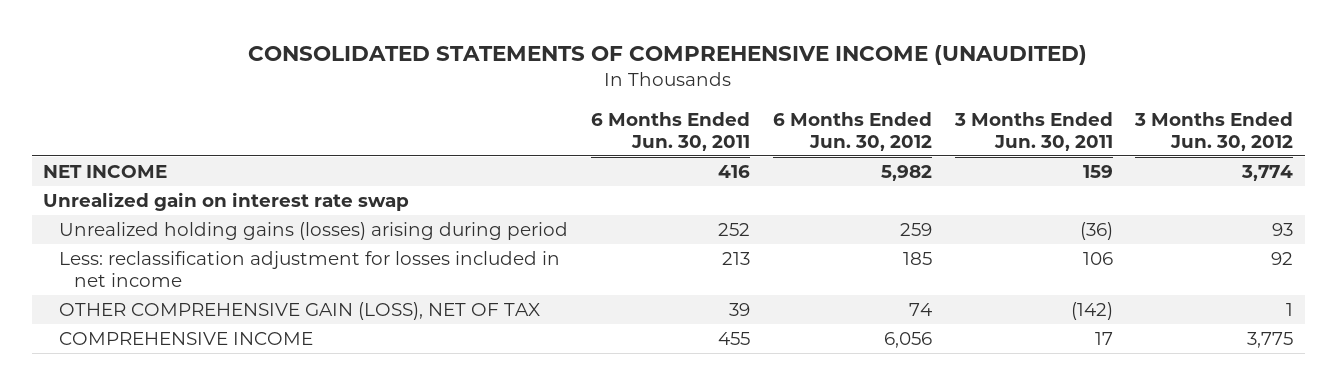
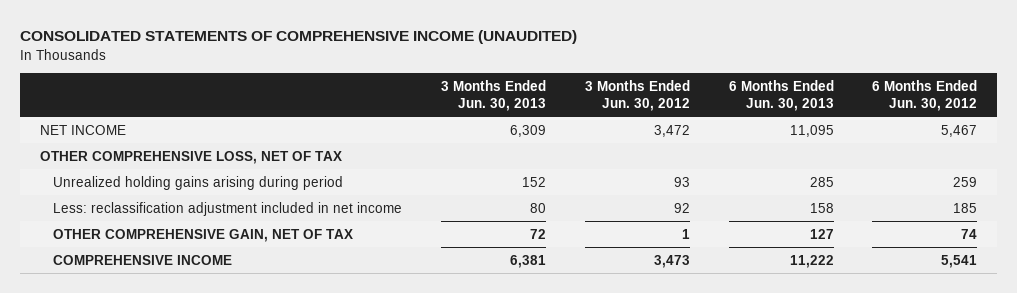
- | 6 Months Ended Jun. 30, 2011 | 6 Months Ended Jun. 30, 2012 | 3 Months Ended Jun. 30, 2011 | 3 Months Ended Jun. 30, 2012
+ | 3 Months Ended Jun. 30, 2013 | 3 Months Ended Jun. 30, 2012 | 6 Months Ended Jun. 30, 2013 | 6 Months Ended Jun. 30, 2012
- NET INCOME | 416 | 5,982 | 159 | 3,774
- Unrealized gain on interest rate swap
- Unrealized holding gains (losses) arising during period | 252 | 259 | (36) | 93
- Less: reclassification adjustment for losses included in net income | 213 | 185 | 106 | 92
- OTHER COMPREHENSIVE GAIN (LOSS), NET OF TAX | 39 | 74 | (142) | 1
- COMPREHENSIVE INCOME | 455 | 6,056 | 17 | 3,775
+ NET INCOME | 6,309 | 3,472 | 11,095 | 5,467
+ OTHER COMPREHENSIVE LOSS, NET OF TAX
+ Unrealized holding gains arising during period | 152 | 93 | 285 | 259
+ Less: reclassification adjustment included in net income | 80 | 92 | 158 | 185
+ OTHER COMPREHENSIVE GAIN, NET OF TAX | 72 | 1 | 127 | 74
+ COMPREHENSIVE INCOME | 6,381 | 3,473 | 11,222 | 5,541

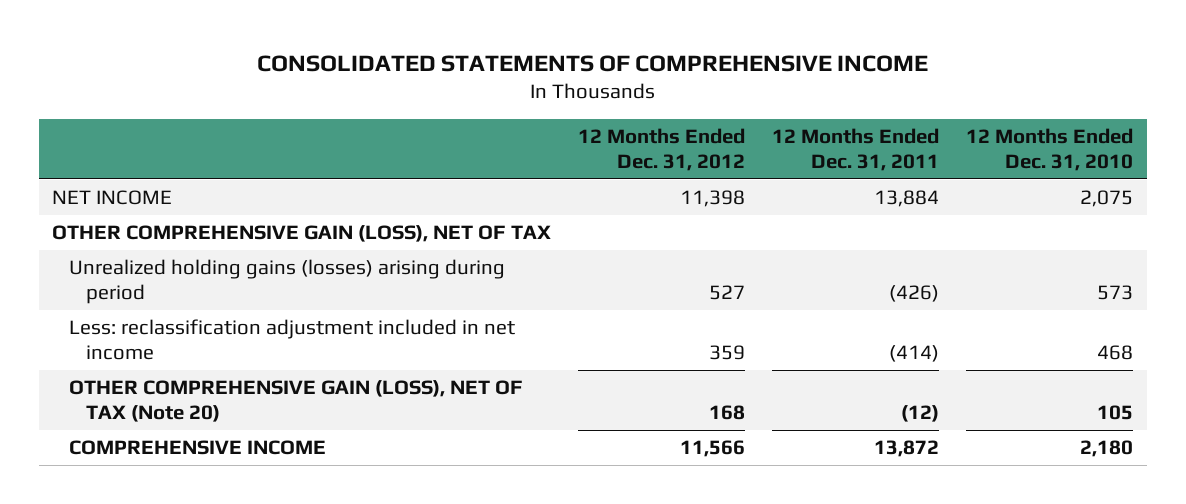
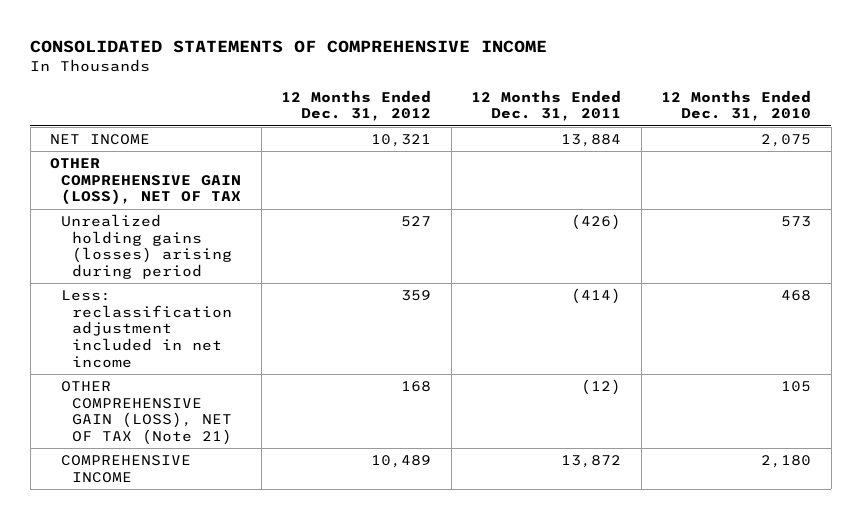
- NET INCOME | 11,398 | 13,884 | 2,075
+ NET INCOME | 10,321 | 13,884 | 2,075
- OTHER COMPREHENSIVE GAIN (LOSS), NET OF TAX (Note 20) | 168 | (12) | 105
- COMPREHENSIVE INCOME | 11,566 | 13,872 | 2,180
+ OTHER COMPREHENSIVE GAIN (LOSS), NET OF TAX (Note 21) | 168 | (12) | 105
+ COMPREHENSIVE INCOME | 10,489 | 13,872 | 2,180

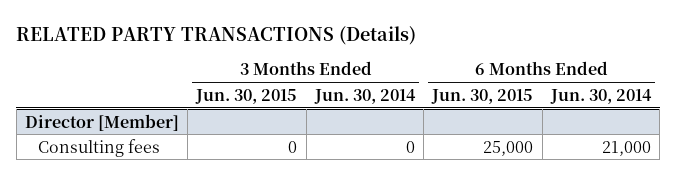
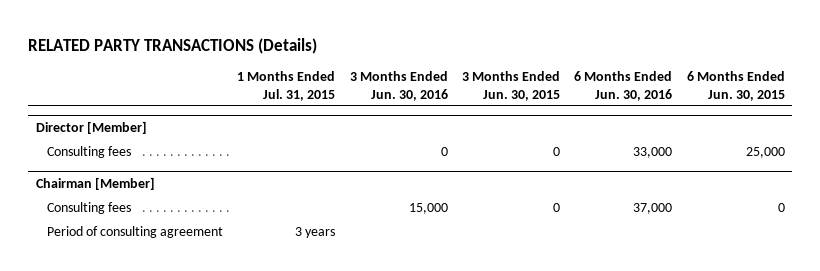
- | 3 Months Ended Jun. 30, 2015 | 3 Months Ended Jun. 30, 2014 | 6 Months Ended Jun. 30, 2015 | 6 Months Ended Jun. 30, 2014
+ | 1 Months Ended Jul. 31, 2015 | 3 Months Ended Jun. 30, 2016 | 3 Months Ended Jun. 30, 2015 | 6 Months Ended Jun. 30, 2016 | 6 Months Ended Jun. 30, 2015
+ Chairman [Member]
+ Consulting fees | | 15,000 | 0 | 37,000 | 0
+ Period of consulting agreement | 3 years | | | |

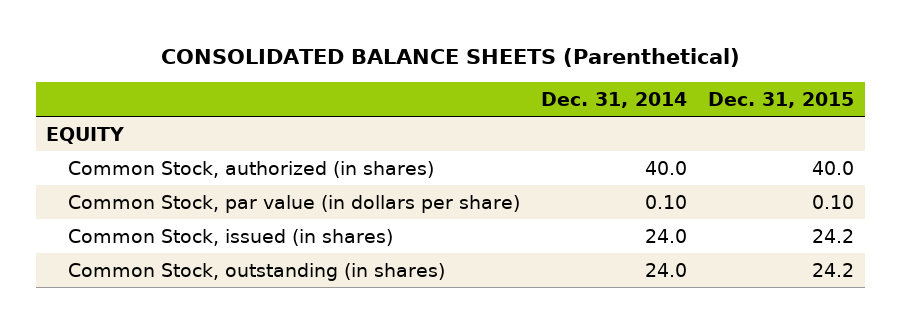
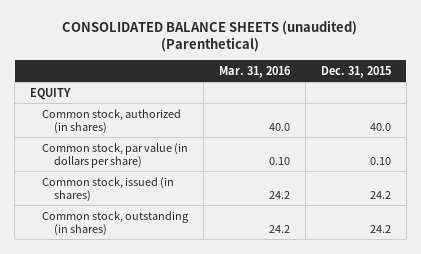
- CONSOLIDATED BALANCE SHEETS (Parenthetical)
+ CONSOLIDATED BALANCE SHEETS (unaudited) (Parenthetical)
- | Dec. 31, 2014 | Dec. 31, 2015
+ | Mar. 31, 2016 | Dec. 31, 2015
- Common Stock, authorized (in shares) | 40.0 | 40.0
- Common Stock, par value (in dollars per share) | 0.10 | 0.10
- Common Stock, issued (in shares) | 24.0 | 24.2
- Common Stock, outstanding (in shares) | 24.0 | 24.2
+ Common stock, authorized (in shares) | 40.0 | 40.0
+ Common stock, par value (in dollars per share) | 0.10 | 0.10
+ Common stock, issued (in shares) | 24.2 | 24.2
+ Common stock, outstanding (in shares) | 24.2 | 24.2

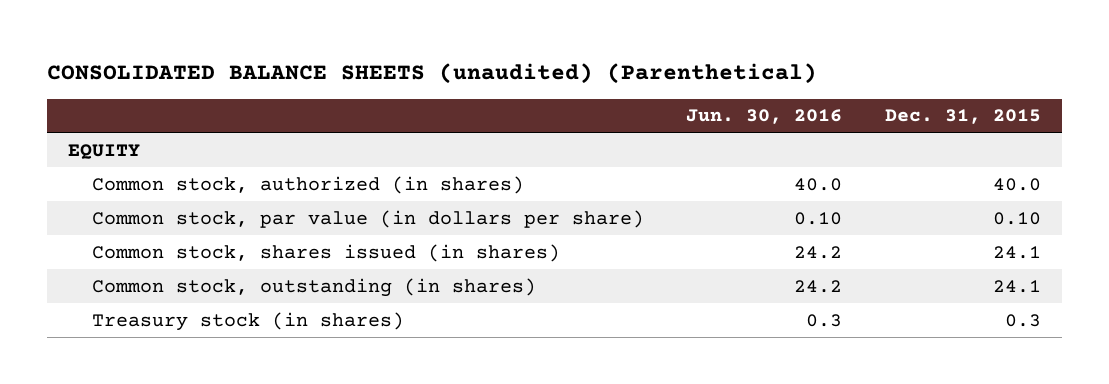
- | Mar. 31, 2016 | Dec. 31, 2015
+ | Jun. 30, 2016 | Dec. 31, 2015
- Common stock, issued (in shares) | 24.2 | 24.2
- Common stock, outstanding (in shares) | 24.2 | 24.2
+ Common stock, shares issued (in shares) | 24.2 | 24.1
+ Common stock, outstanding (in shares) | 24.2 | 24.1
+ Treasury stock (in shares) | 0.3 | 0.3

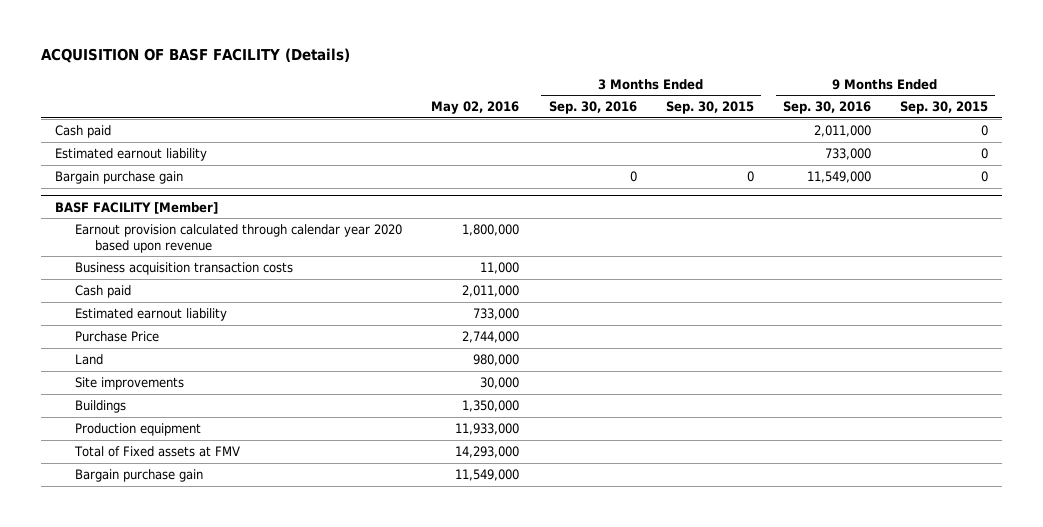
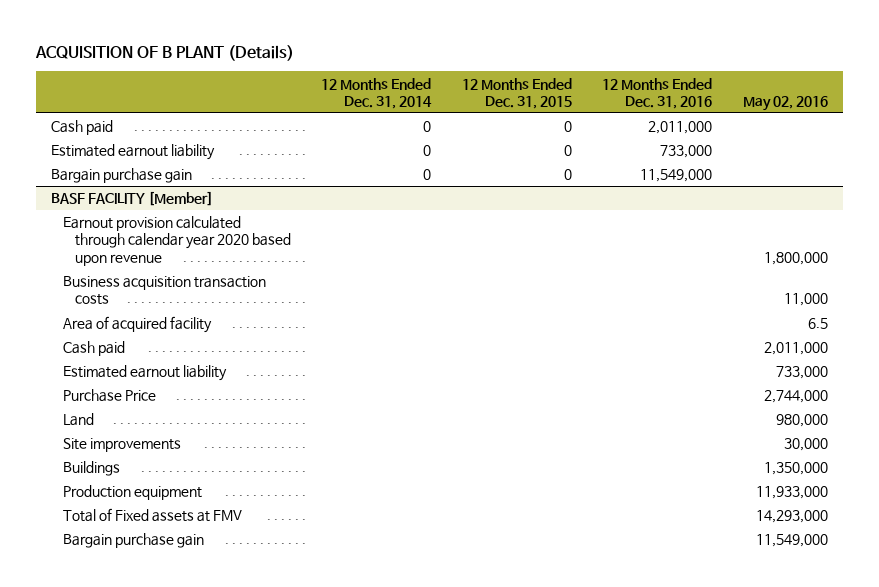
- ACQUISITION OF BASF FACILITY (Details)
+ ACQUISITION OF B PLANT (Details)
- | May 02, 2016 | 3 Months Ended Sep. 30, 2016 | 3 Months Ended Sep. 30, 2015 | 9 Months Ended Sep. 30, 2016 | 9 Months Ended Sep. 30, 2015
+ | 12 Months Ended Dec. 31, 2014 | 12 Months Ended Dec. 31, 2015 | 12 Months Ended Dec. 31, 2016 | May 02, 2016
@ BASF FACILITY [Member]
+ Area of acquired facility | | | | 6.5

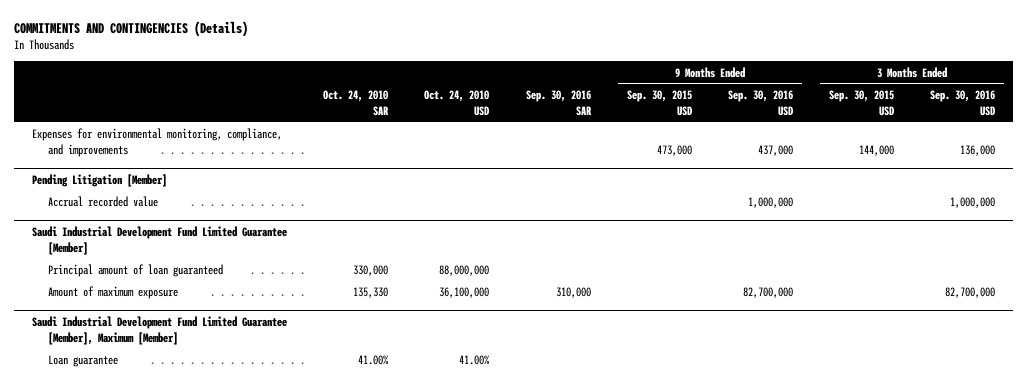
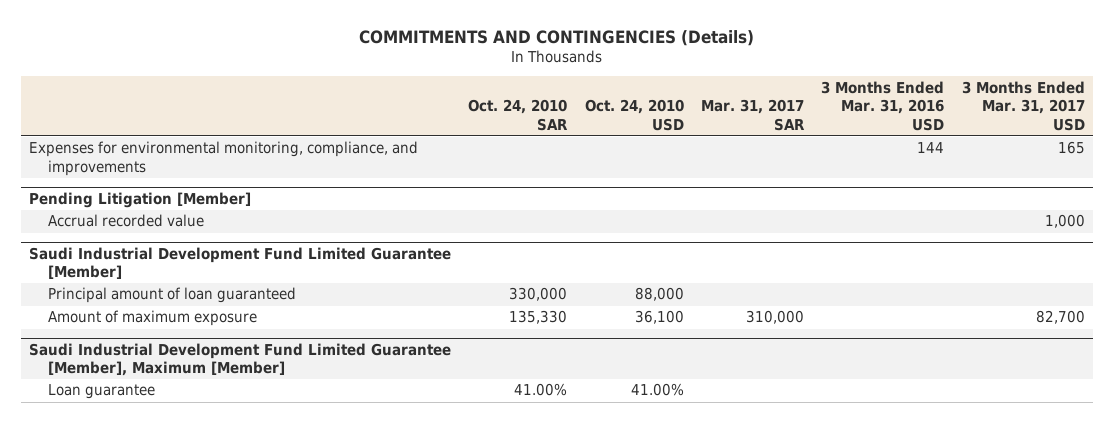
- | Oct. 24, 2010 SAR | Oct. 24, 2010 USD | Sep. 30, 2016 SAR | 9 Months Ended Sep. 30, 2015 USD | 9 Months Ended Sep. 30, 2016 USD | 3 Months Ended Sep. 30, 2015 USD | 3 Months Ended Sep. 30, 2016 USD
+ | Oct. 24, 2010 SAR | Oct. 24, 2010 USD | Mar. 31, 2017 SAR | 3 Months Ended Mar. 31, 2016 USD | 3 Months Ended Mar. 31, 2017 USD
@ Saudi Industrial Development Fund Limited Guarantee [Member]
- Principal amount of loan guaranteed | 330,000 | 88,000,000 | | | | |
- Amount of maximum exposure | 135,330 | 36,100,000 | 310,000 | | 82,700,000 | | 82,700,000
+ Principal amount of loan guaranteed | 330,000 | 88,000 | | |
+ Amount of maximum exposure | 135,330 | 36,100 | 310,000 | | 82,700

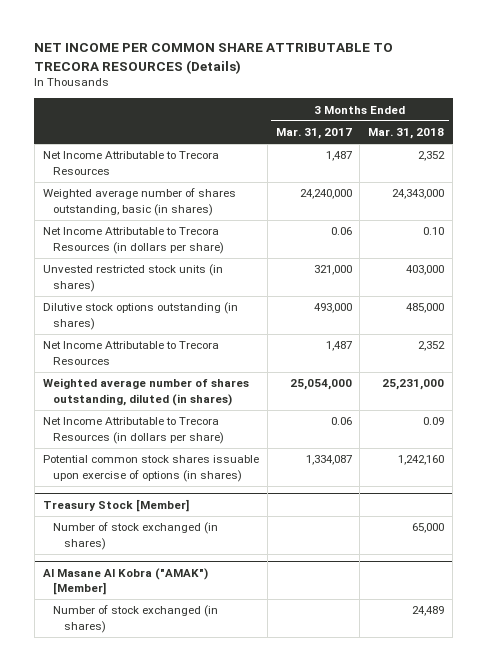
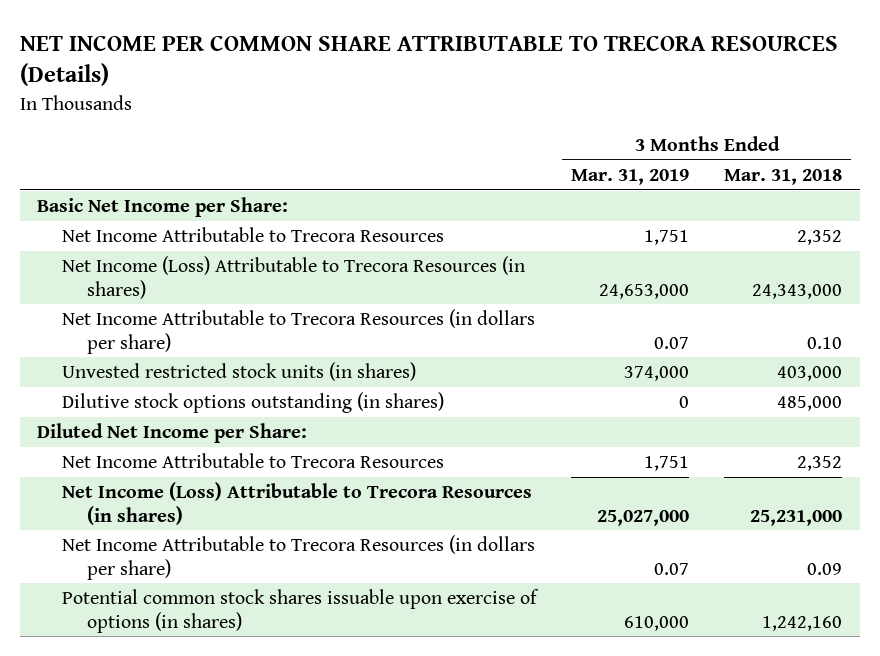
- | 3 Months Ended Mar. 31, 2017 | 3 Months Ended Mar. 31, 2018
+ | 3 Months Ended Mar. 31, 2019 | 3 Months Ended Mar. 31, 2018
+ Basic Net Income per Share:
- Weighted average number of shares outstanding, basic (in shares) | 24,240,000 | 24,343,000
+ Net Income (Loss) Attributable to Trecora Resources (in shares) | 24,653,000 | 24,343,000
+ Diluted Net Income per Share:
- Weighted average number of shares outstanding, diluted (in shares) | 25,054,000 | 25,231,000
+ Net Income (Loss) Attributable to Trecora Resources (in shares) | 25,027,000 | 25,231,000
- Treasury Stock [Member]
- Number of stock exchanged (in shares) | | 65,000
- Al Masane Al Kobra ("AMAK") [Member]
- Number of stock exchanged (in shares) | | 24,489

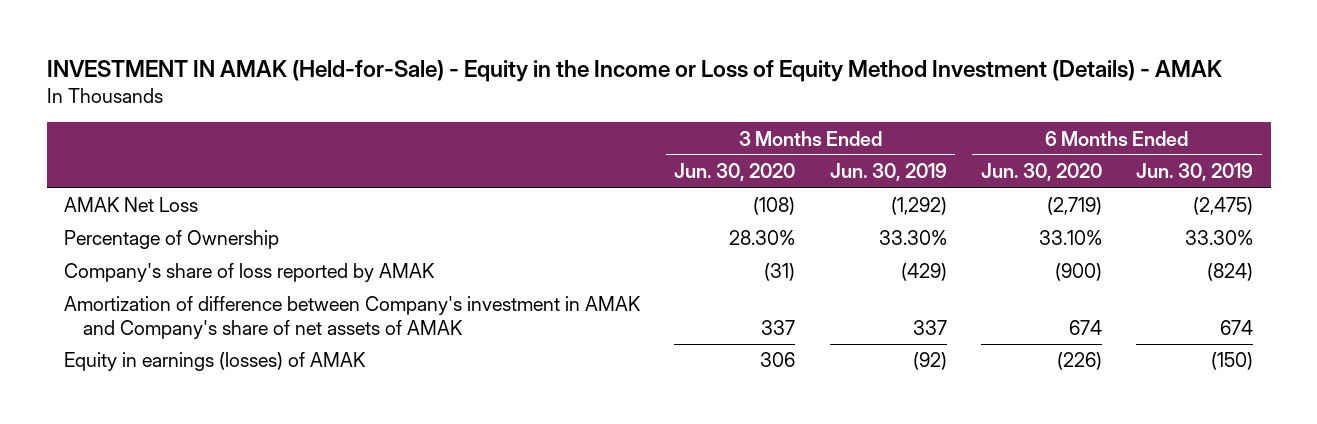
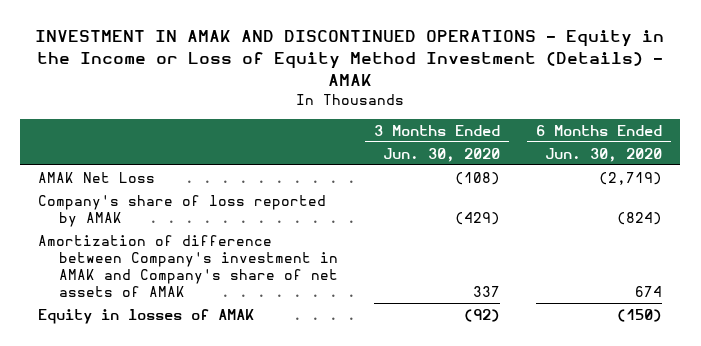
- INVESTMENT IN AMAK (Held-for-Sale) - Equity in the Income or Loss of Equity Method Investment (Details) - AMAK
+ INVESTMENT IN AMAK AND DISCONTINUED OPERATIONS - Equity in the Income or Loss of Equity Method Investment (Details) - AMAK
- | 3 Months Ended Jun. 30, 2020 | 3 Months Ended Jun. 30, 2019 | 6 Months Ended Jun. 30, 2020 | 6 Months Ended Jun. 30, 2019
+ | 3 Months Ended Jun. 30, 2020 | 6 Months Ended Jun. 30, 2020
- Percentage of Ownership | 28.30% | 33.30% | 33.10% | 33.30%
- Company's share of loss reported by AMAK | (31) | (429) | (900) | (824)
+ Company's share of loss reported by AMAK | (429) | (824)
- Equity in earnings (losses) of AMAK | 306 | (92) | (226) | (150)
+ Equity in losses of AMAK | (92) | (150)

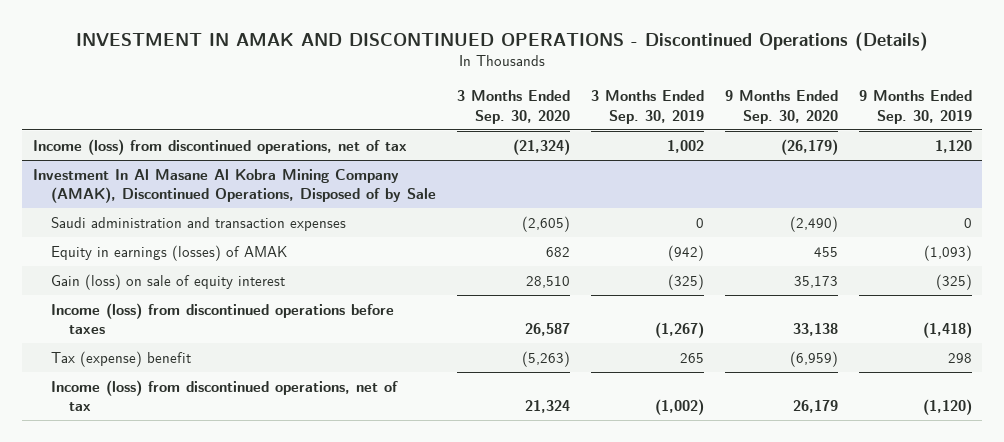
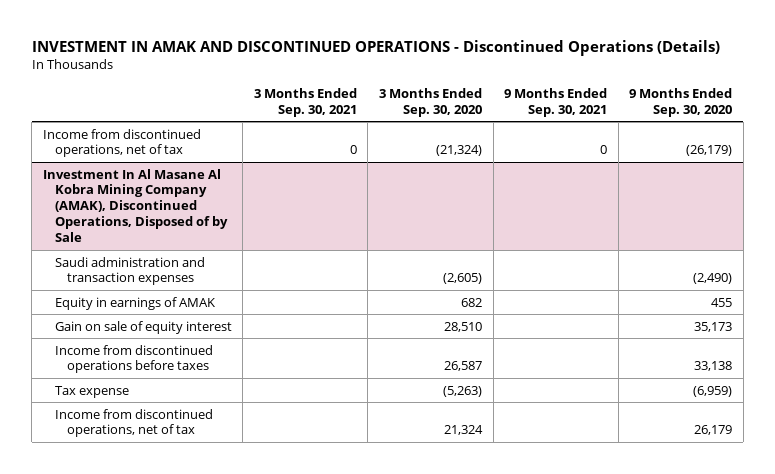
- | 3 Months Ended Sep. 30, 2020 | 3 Months Ended Sep. 30, 2019 | 9 Months Ended Sep. 30, 2020 | 9 Months Ended Sep. 30, 2019
+ | 3 Months Ended Sep. 30, 2021 | 3 Months Ended Sep. 30, 2020 | 9 Months Ended Sep. 30, 2021 | 9 Months Ended Sep. 30, 2020
- Income (loss) from discontinued operations, net of tax | (21,324) | 1,002 | (26,179) | 1,120
+ Income from discontinued operations, net of tax | 0 | (21,324) | 0 | (26,179)
@ Investment In Al Masane Al Kobra Mining Company (AMAK), Discontinued Operations, Disposed of by Sale
- Equity in earnings (losses) of AMAK | 682 | (942) | 455 | (1,093)
- Gain (loss) on sale of equity interest | 28,510 | (325) | 35,173 | (325)
- Income (loss) from discontinued operations before taxes | 26,587 | (1,267) | 33,138 | (1,418)
- Tax (expense) benefit | (5,263) | 265 | (6,959) | 298
- Income (loss) from discontinued operations, net of tax | 21,324 | (1,002) | 26,179 | (1,120)
+ Equity in earnings of AMAK | | 682 | | 455
+ Gain on sale of equity interest | | 28,510 | | 35,173
+ Income from discontinued operations before taxes | | 26,587 | | 33,138
+ Tax expense | | (5,263) | | (6,959)
+ Income from discontinued operations, net of tax | | 21,324 | | 26,179

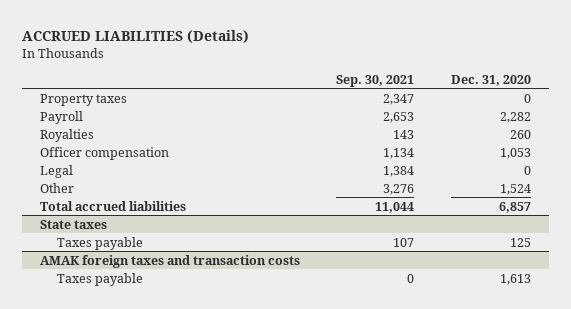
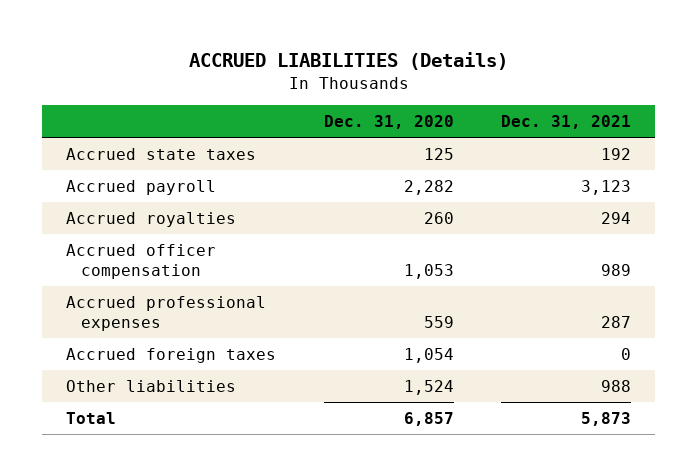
- | Sep. 30, 2021 | Dec. 31, 2020
+ | Dec. 31, 2020 | Dec. 31, 2021
- Property taxes | 2,347 | 0
- Payroll | 2,653 | 2,282
- Royalties | 143 | 260
- Officer compensation | 1,134 | 1,053
- Legal | 1,384 | 0
- Other | 3,276 | 1,524
- Total accrued liabilities | 11,044 | 6,857
- State taxes
- Taxes payable | 107 | 125
- AMAK foreign taxes and transaction costs
- Taxes payable | 0 | 1,613
+ Accrued state taxes | 125 | 192
+ Accrued payroll | 2,282 | 3,123
+ Accrued royalties | 260 | 294
+ Accrued officer compensation | 1,053 | 989
+ Accrued professional expenses | 559 | 287
+ Accrued foreign taxes | 1,054 | 0
+ Other liabilities | 1,524 | 988
+ Total | 6,857 | 5,873

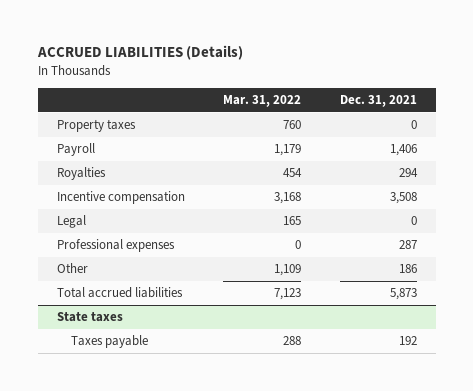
- | Dec. 31, 2020 | Dec. 31, 2021
+ | Mar. 31, 2022 | Dec. 31, 2021
- Accrued state taxes | 125 | 192
- Accrued payroll | 2,282 | 3,123
- Accrued royalties | 260 | 294
- Accrued officer compensation | 1,053 | 989
- Accrued professional expenses | 559 | 287
- Accrued foreign taxes | 1,054 | 0
- Other liabilities | 1,524 | 988
- Total | 6,857 | 5,873
+ Property taxes | 760 | 0
+ Payroll | 1,179 | 1,406
+ Royalties | 454 | 294
+ Incentive compensation | 3,168 | 3,508
+ Legal | 165 | 0
+ Professional expenses | 0 | 287
+ Other | 1,109 | 186
+ Total accrued liabilities | 7,123 | 5,873
+ State taxes
+ Taxes payable | 288 | 192

